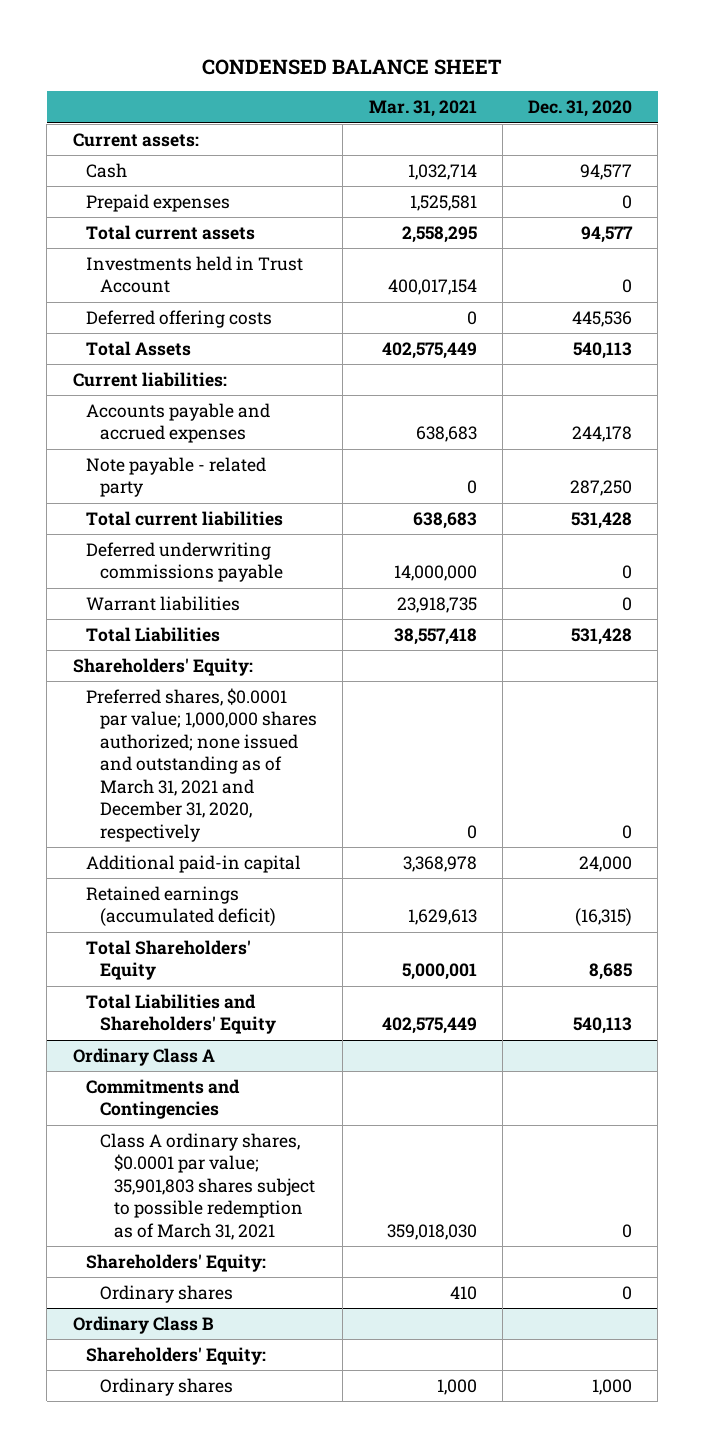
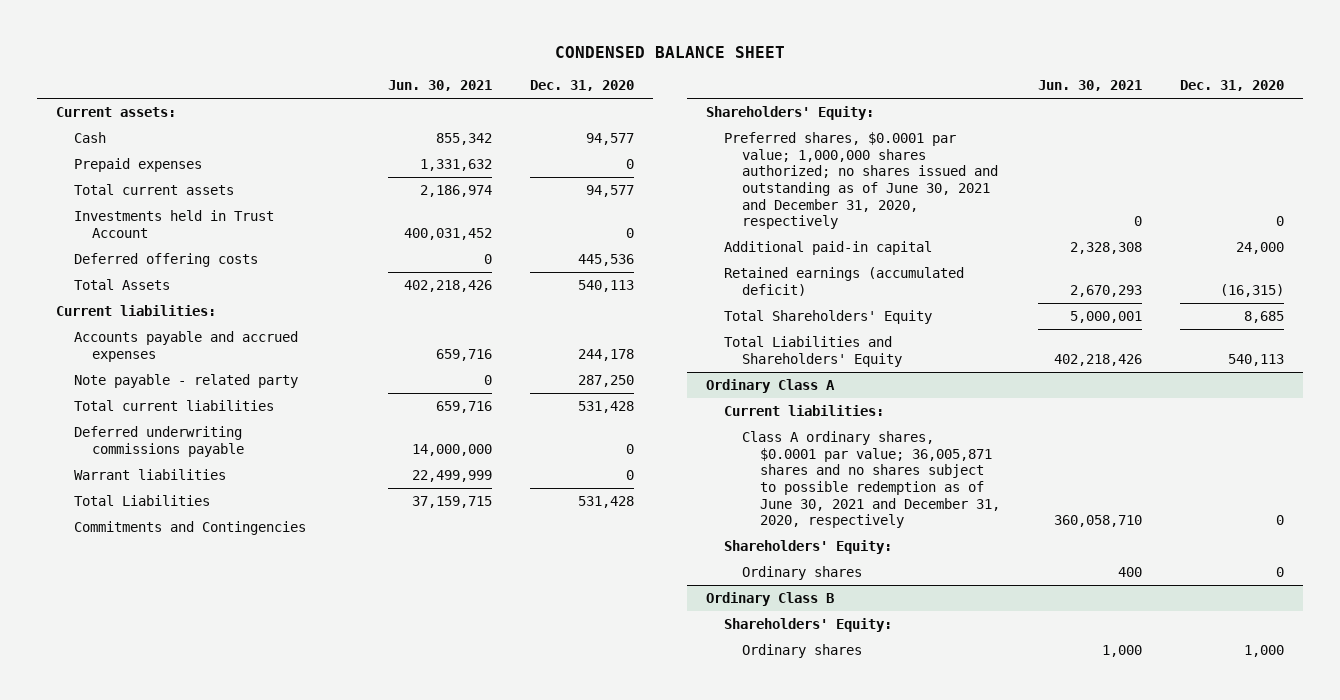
- | Mar. 31, 2021 | Dec. 31, 2020
+ | Jun. 30, 2021 | Dec. 31, 2020
+ Commitments and Contingencies
- Preferred shares, $0.0001 par value; 1,000,000 shares authorized; none issued and outstanding as of March 31, 2021 and December 31, 2020, respectively | 0 | 0
+ Preferred shares, $0.0001 par value; 1,000,000 shares authorized; no shares issued and outstanding as of June 30, 2021 and December 31, 2020, respectively | 0 | 0
@ Ordinary Class A
- Commitments and Contingencies
- Class A ordinary shares, $0.0001 par value; 35,901,803 shares subject to possible redemption as of March 31, 2021 | 359,018,030 | 0
+ Current liabilities:
+ Class A ordinary shares, $0.0001 par value; 36,005,871 shares and no shares subject to possible redemption as of June 30, 2021 and December 31, 2020, respectively | 360,058,710 | 0

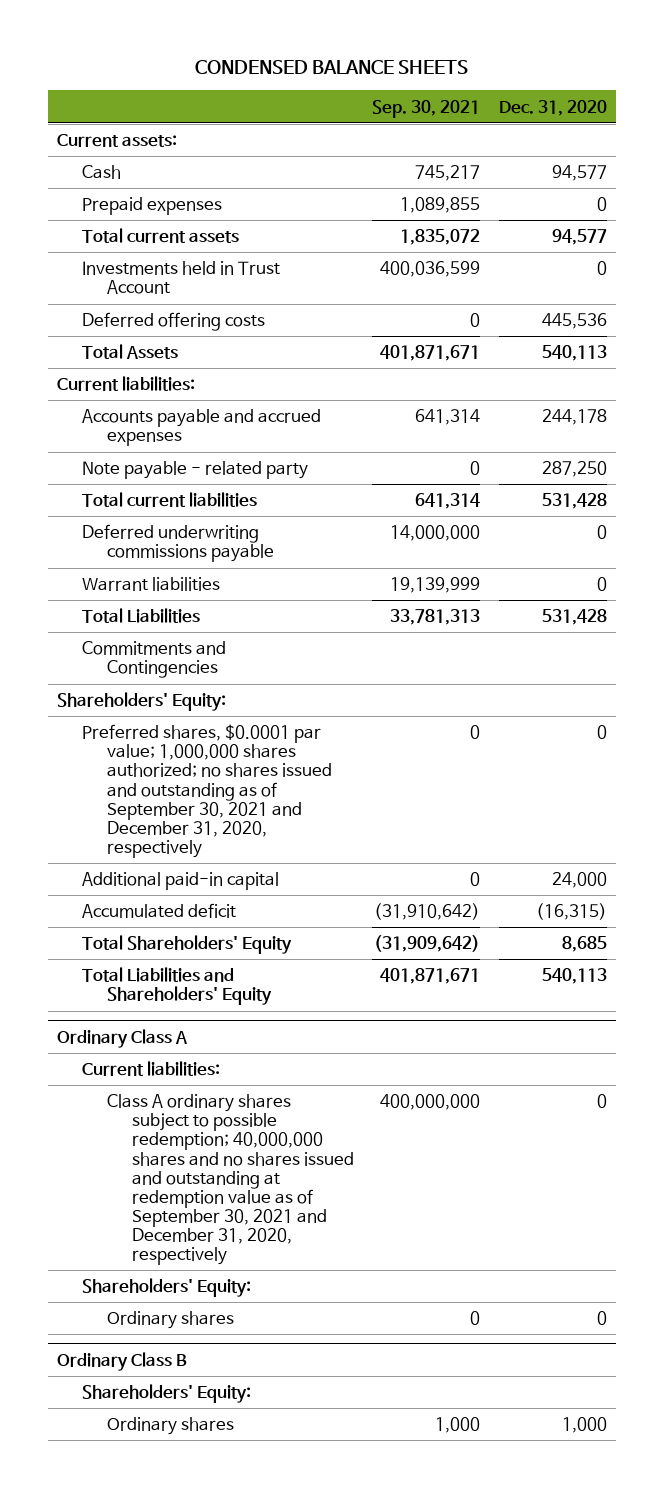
- CONDENSED BALANCE SHEET
+ CONDENSED BALANCE SHEETS
- | Jun. 30, 2021 | Dec. 31, 2020
+ | Sep. 30, 2021 | Dec. 31, 2020
- Preferred shares, $0.0001 par value; 1,000,000 shares authorized; no shares issued and outstanding as of June 30, 2021 and December 31, 2020, respectively | 0 | 0
+ Preferred shares, $0.0001 par value; 1,000,000 shares authorized; no shares issued and outstanding as of September 30, 2021 and December 31, 2020, respectively | 0 | 0
- Retained earnings (accumulated deficit) | 2,670,293 | (16,315)
+ Accumulated deficit | (31,910,642) | (16,315)
@ Ordinary Class A
- Class A ordinary shares, $0.0001 par value; 36,005,871 shares and no shares subject to possible redemption as of June 30, 2021 and December 31, 2020, respectively | 360,058,710 | 0
+ Class A ordinary shares subject to possible redemption; 40,000,000 shares and no shares issued and outstanding at redemption value as of September 30, 2021 and December 31, 2020, respectively | 400,000,000 | 0

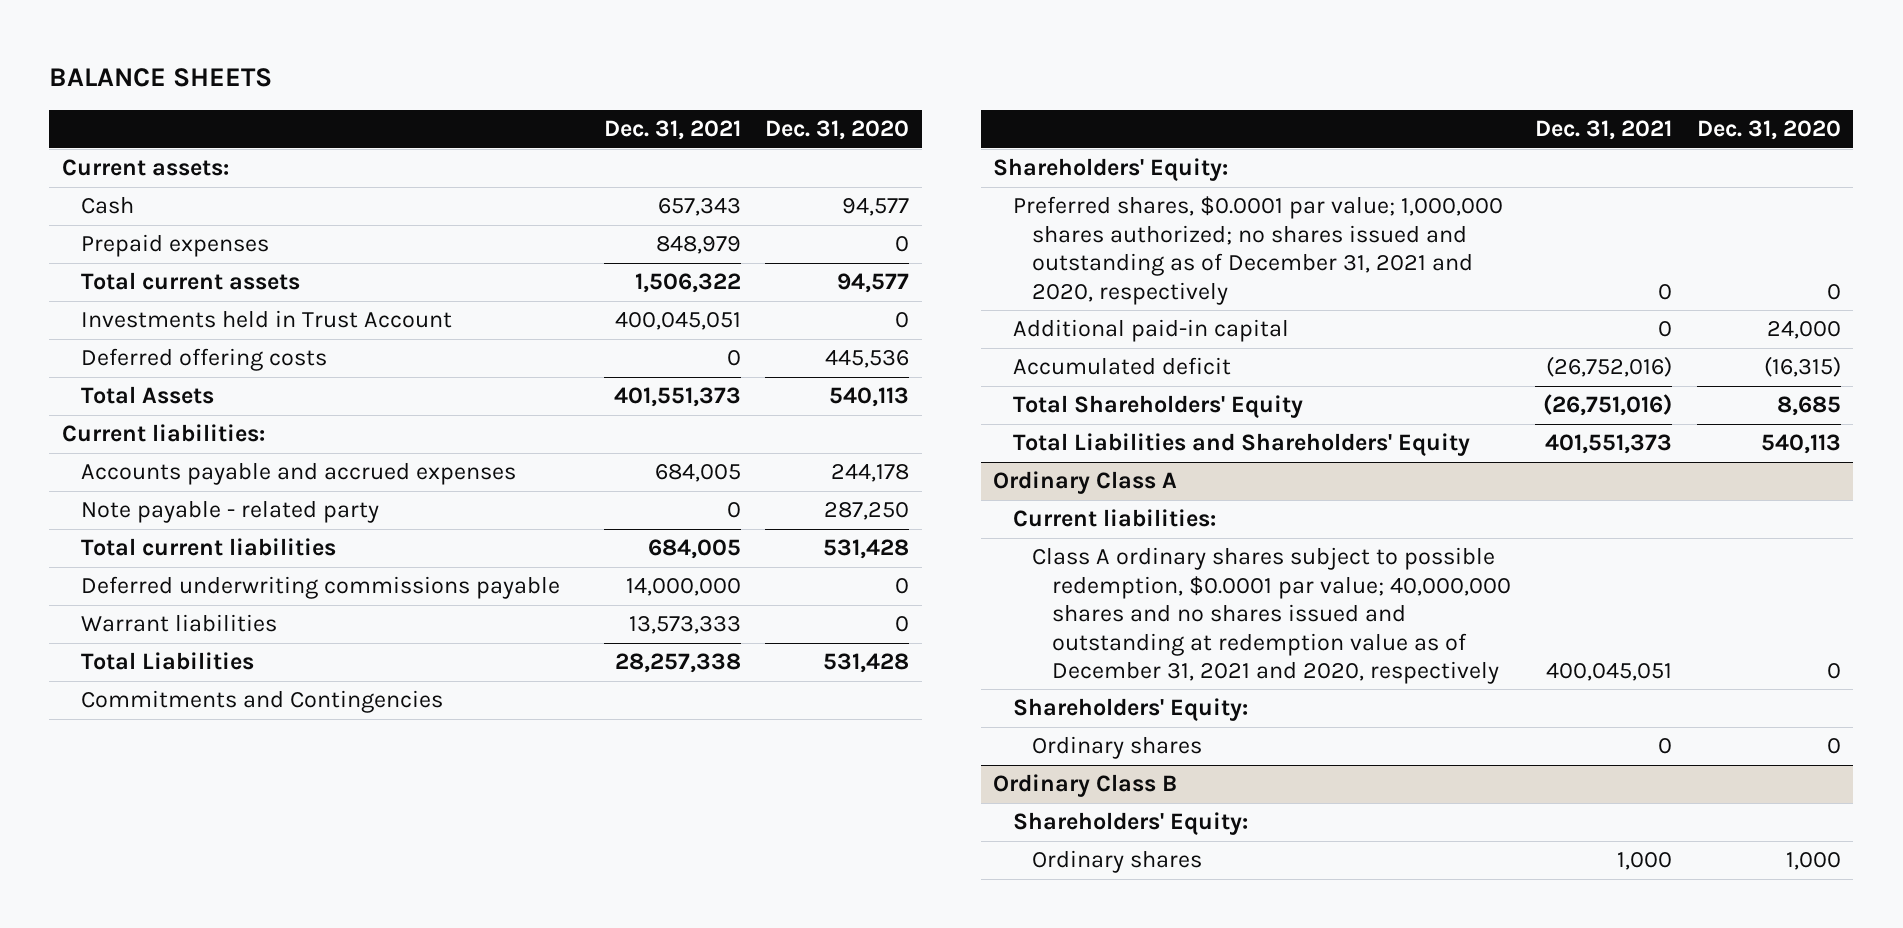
- CONDENSED BALANCE SHEETS
+ BALANCE SHEETS
- | Sep. 30, 2021 | Dec. 31, 2020
+ | Dec. 31, 2021 | Dec. 31, 2020
- Preferred shares, $0.0001 par value; 1,000,000 shares authorized; no shares issued and outstanding as of September 30, 2021 and December 31, 2020, respectively | 0 | 0
+ Preferred shares, $0.0001 par value; 1,000,000 shares authorized; no shares issued and outstanding as of December 31, 2021 and 2020, respectively | 0 | 0
@ Ordinary Class A
- Class A ordinary shares subject to possible redemption; 40,000,000 shares and no shares issued and outstanding at redemption value as of September 30, 2021 and December 31, 2020, respectively | 400,000,000 | 0
+ Class A ordinary shares subject to possible redemption, $0.0001 par value; 40,000,000 shares and no shares issued and outstanding at redemption value as of December 31, 2021 and 2020, respectively | 400,045,051 | 0

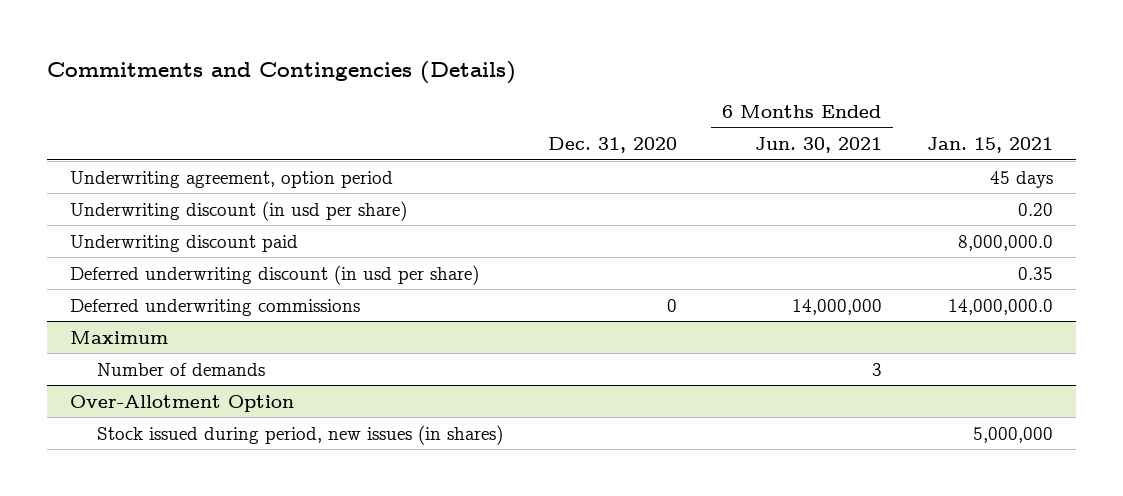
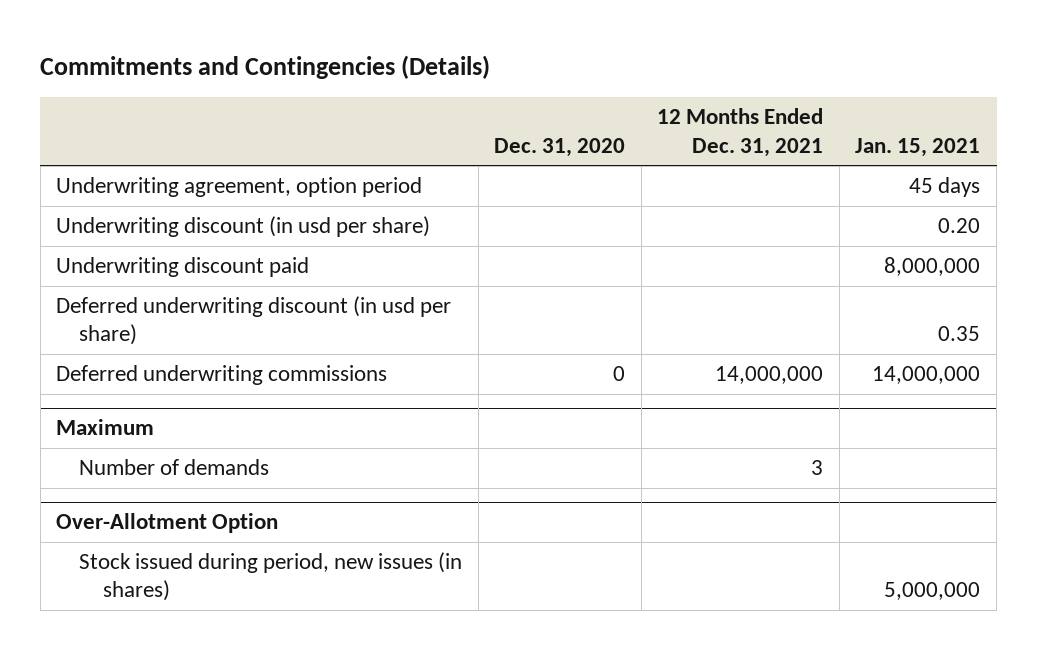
- | Dec. 31, 2020 | 6 Months Ended Jun. 30, 2021 | Jan. 15, 2021
+ | Dec. 31, 2020 | 12 Months Ended Dec. 31, 2021 | Jan. 15, 2021
- Underwriting discount paid | | | 8,000,000.0
+ Underwriting discount paid | | | 8,000,000
- Deferred underwriting commissions | 0 | 14,000,000 | 14,000,000.0
+ Deferred underwriting commissions | 0 | 14,000,000 | 14,000,000

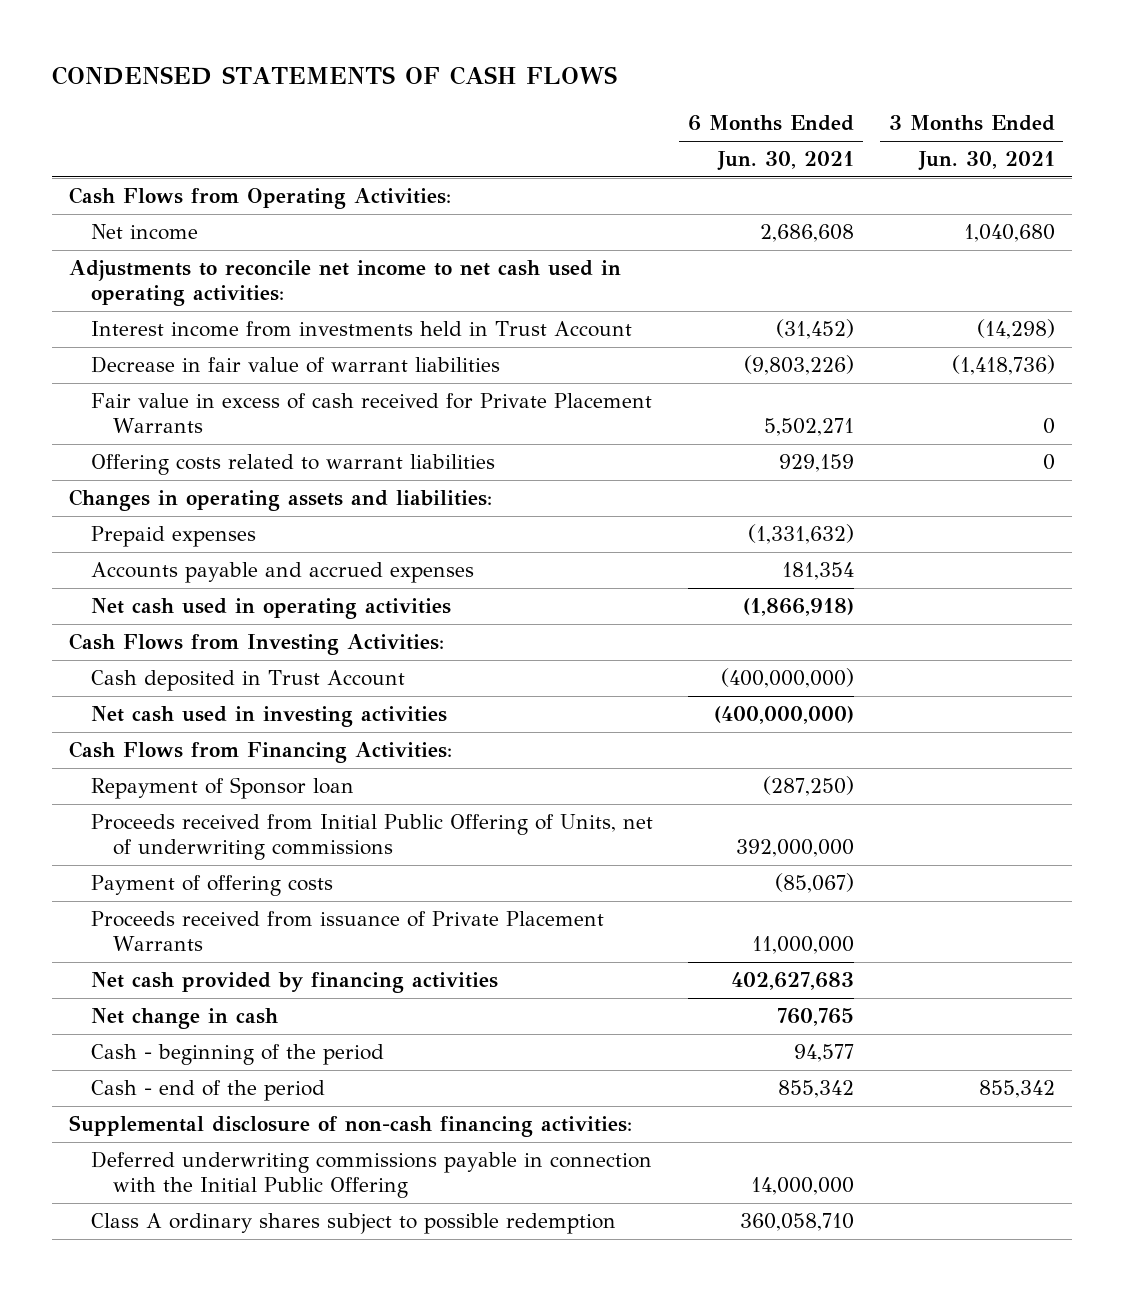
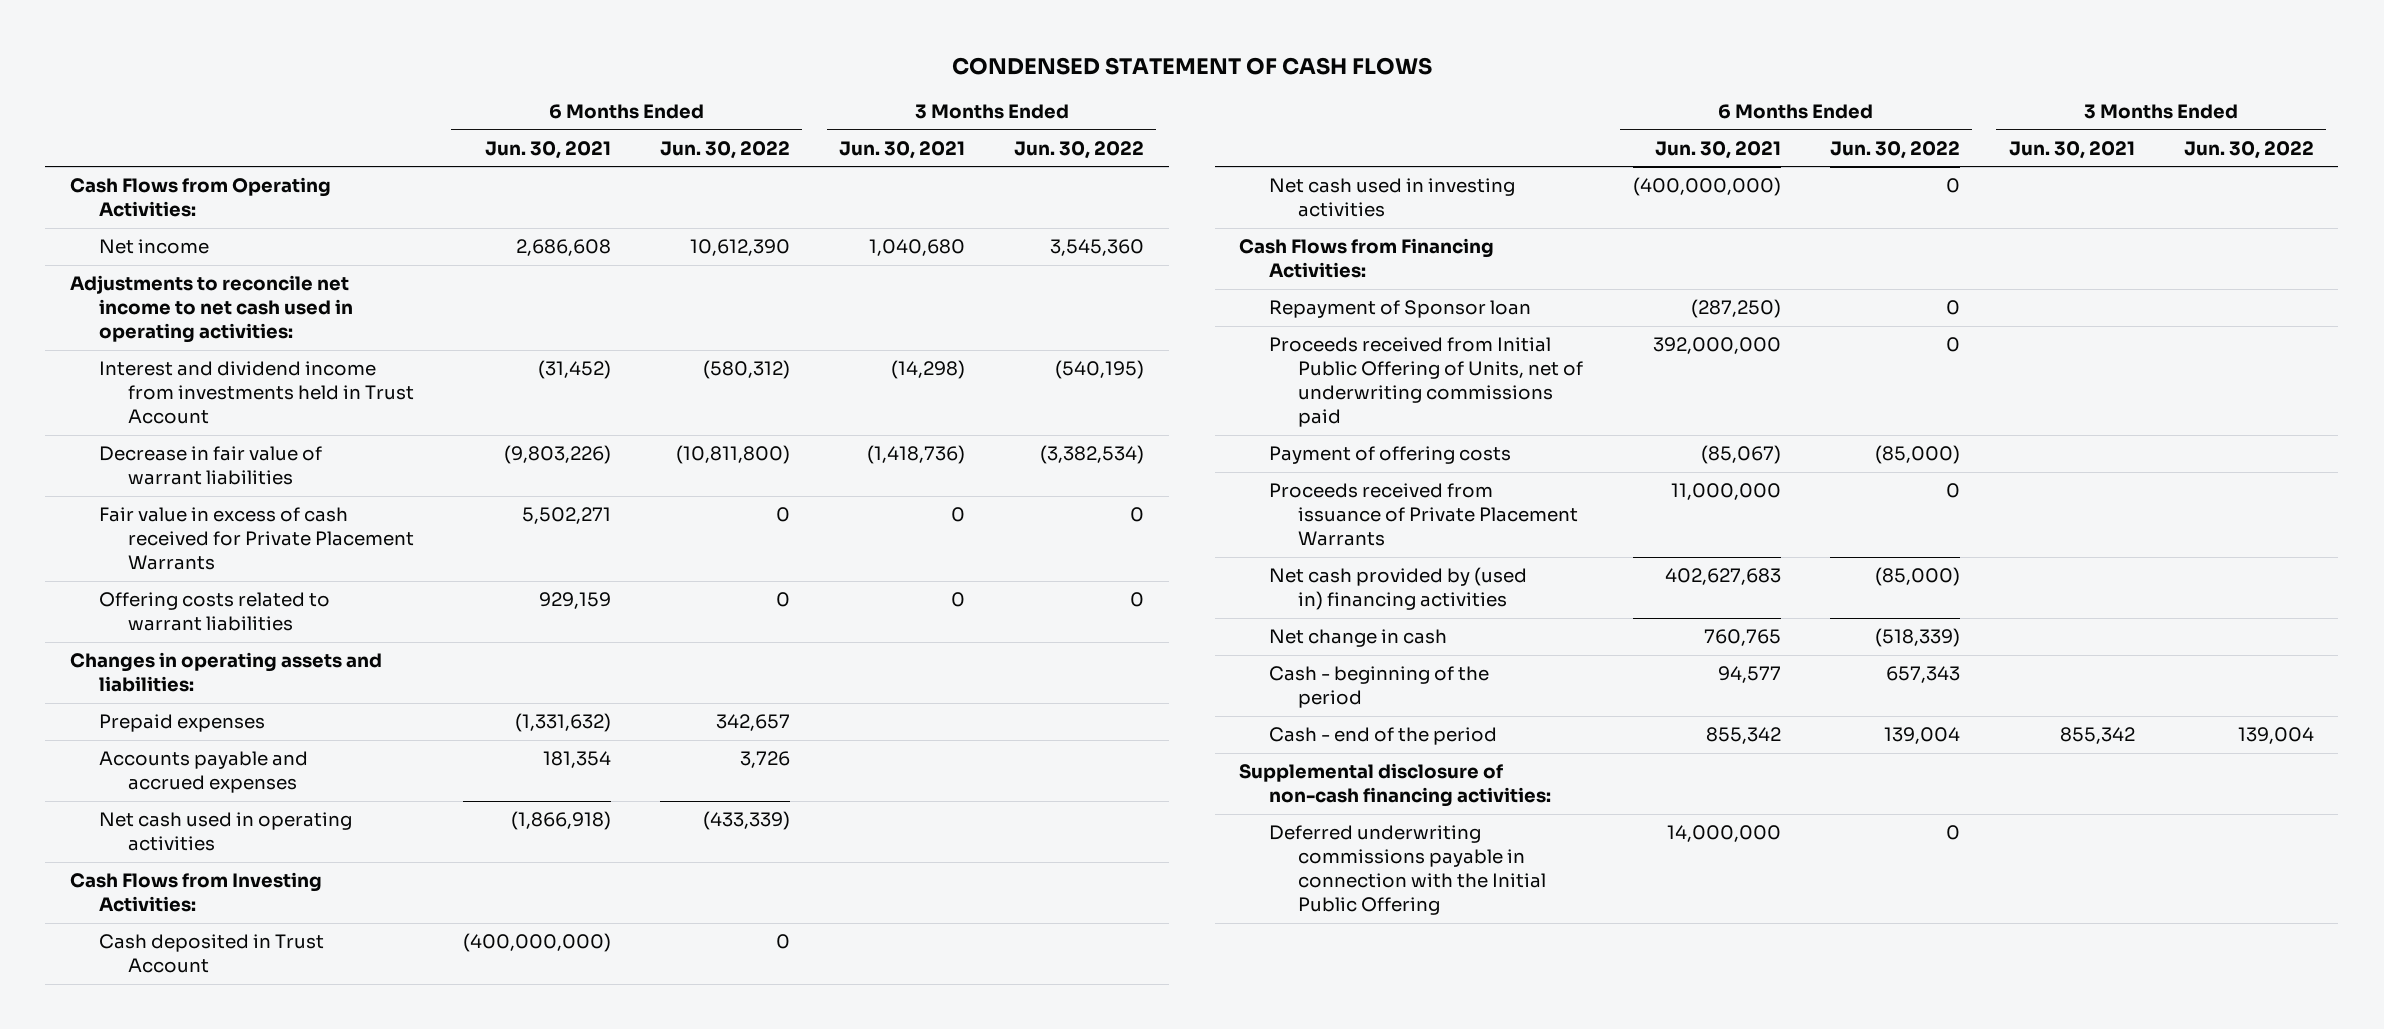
- CONDENSED STATEMENTS OF CASH FLOWS
+ CONDENSED STATEMENT OF CASH FLOWS
- | 6 Months Ended Jun. 30, 2021 | 3 Months Ended Jun. 30, 2021
+ | 6 Months Ended Jun. 30, 2021 | 6 Months Ended Jun. 30, 2022 | 3 Months Ended Jun. 30, 2021 | 3 Months Ended Jun. 30, 2022
- Interest income from investments held in Trust Account | (31,452) | (14,298)
+ Interest and dividend income from investments held in Trust Account | (31,452) | (580,312) | (14,298) | (540,195)
- Proceeds received from Initial Public Offering of Units, net of underwriting commissions | 392,000,000 |
+ Proceeds received from Initial Public Offering of Units, net of underwriting commissions paid | 392,000,000 | 0 | |
- Net cash provided by financing activities | 402,627,683 |
+ Net cash provided by (used in) financing activities | 402,627,683 | (85,000) | |
- Class A ordinary shares subject to possible redemption | 360,058,710 |

